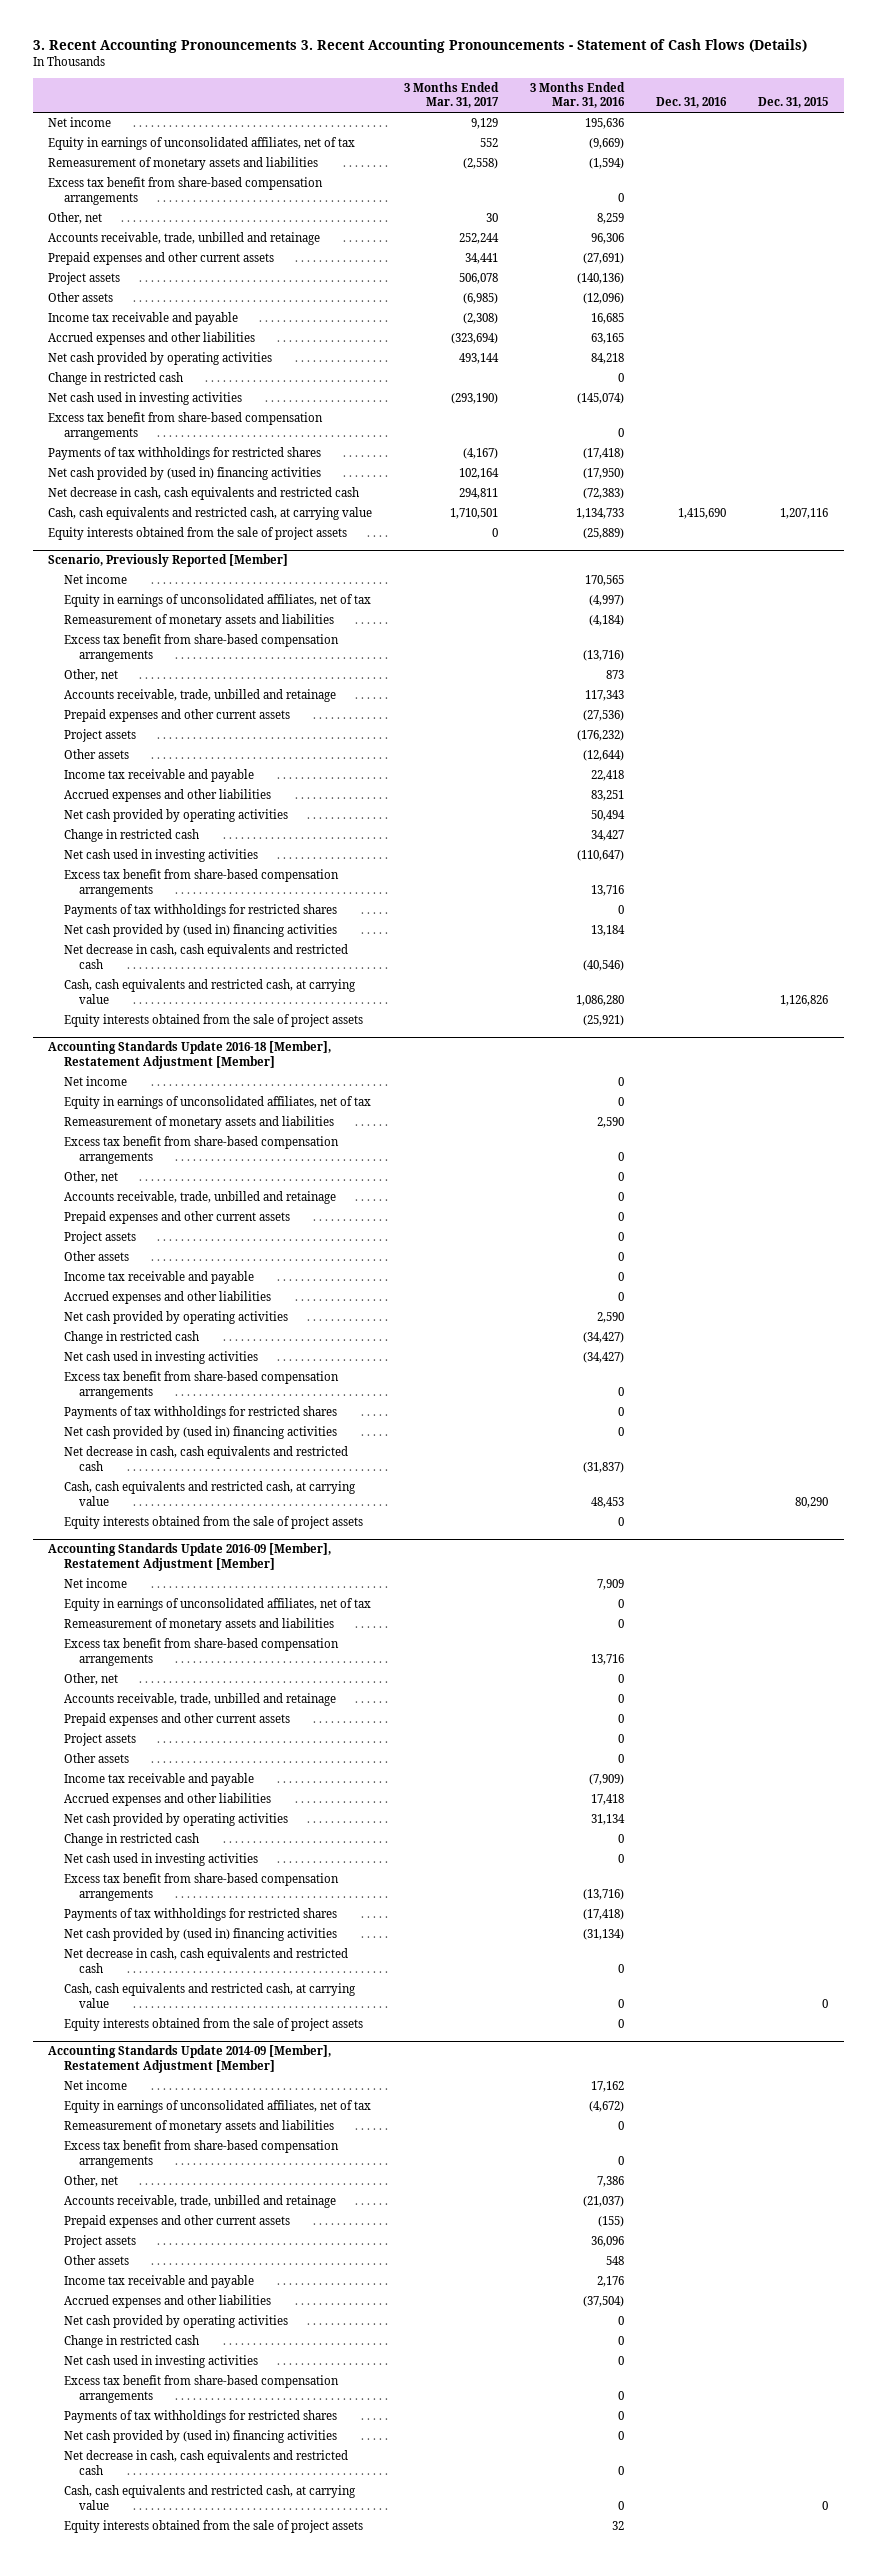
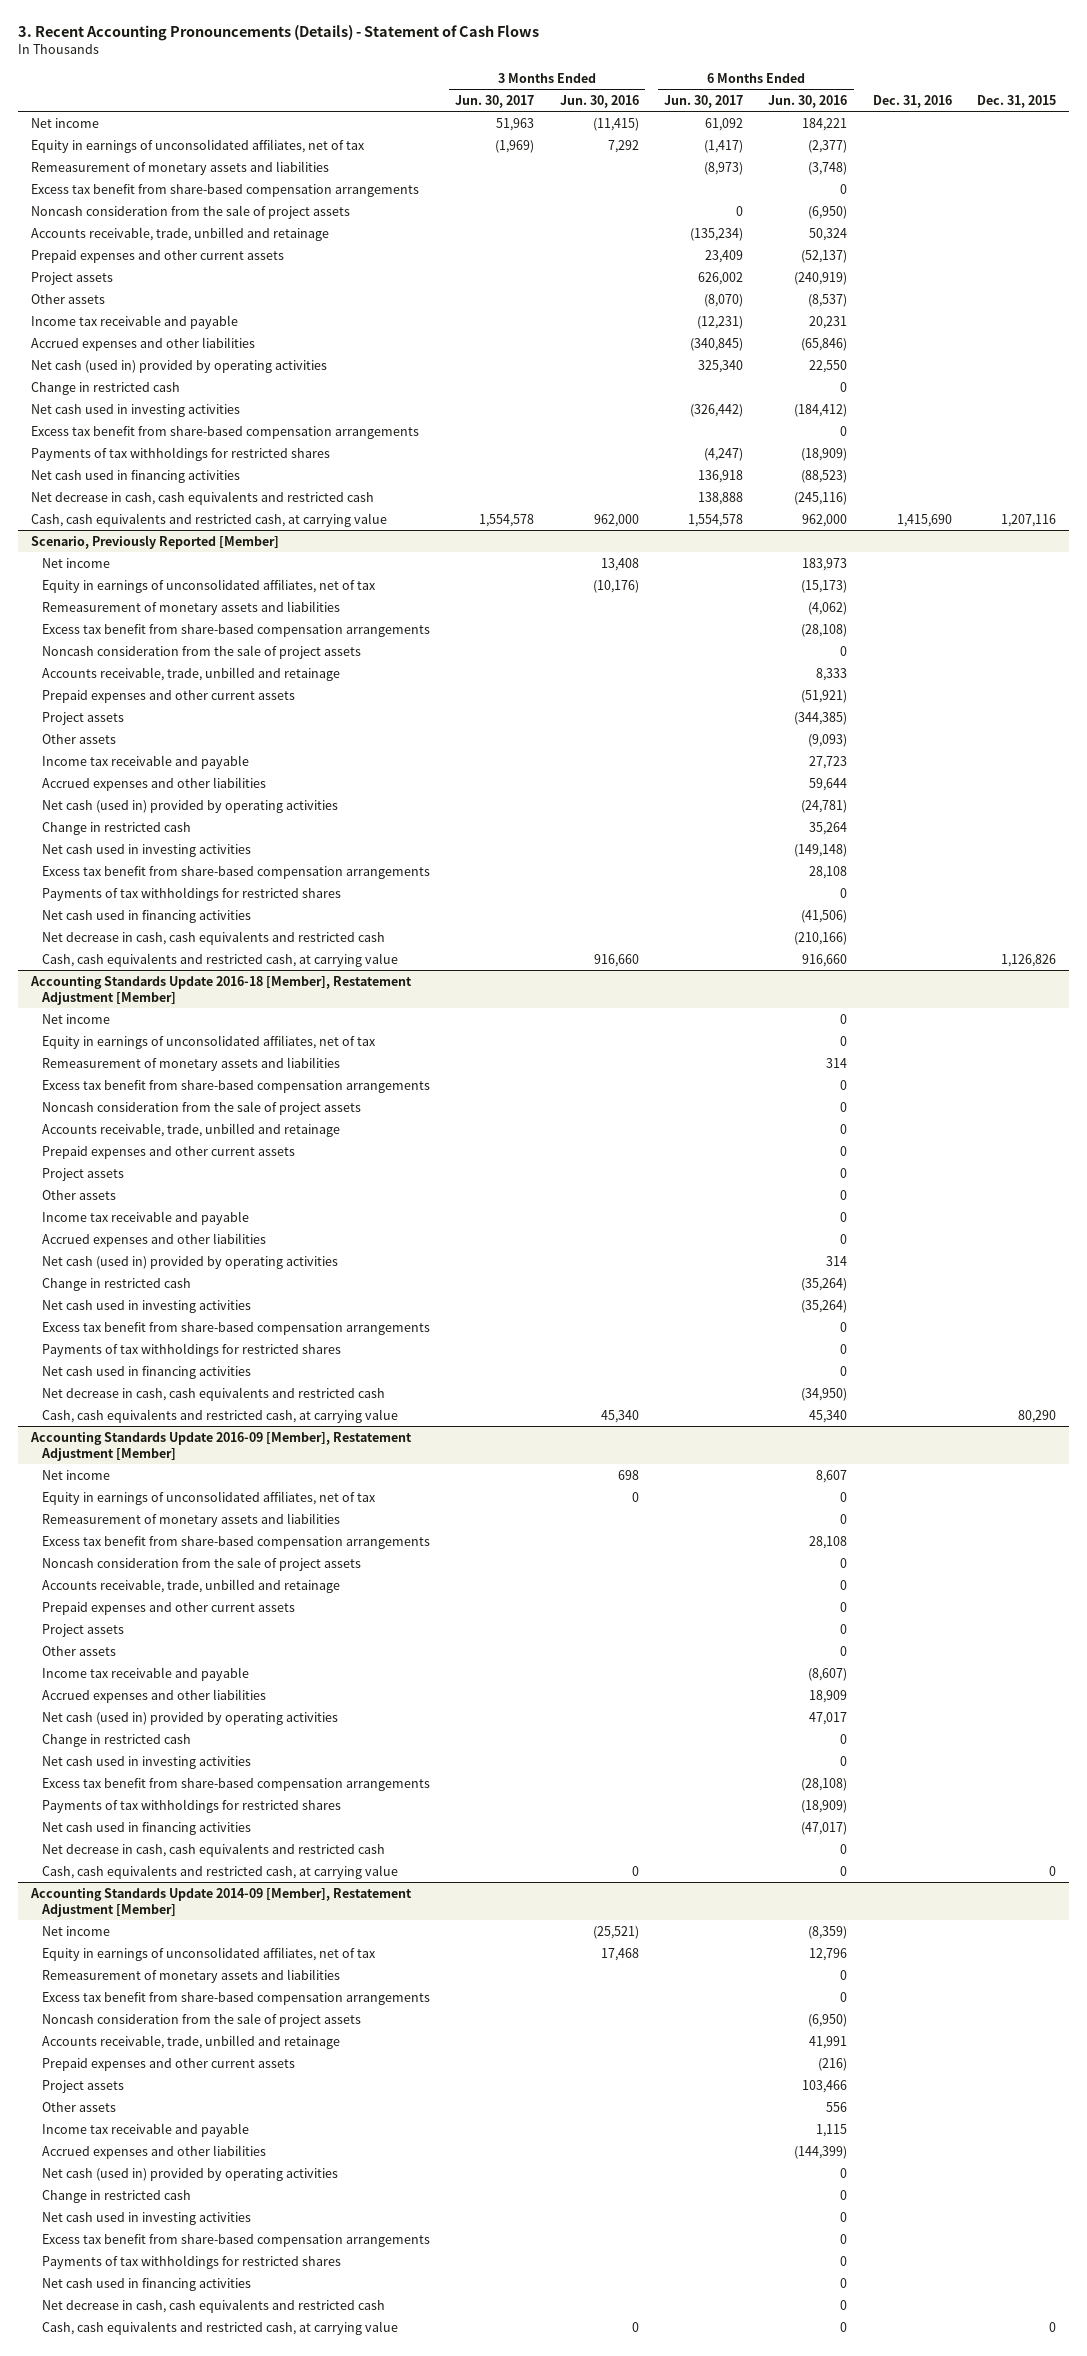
- 3. Recent Accounting Pronouncements 3. Recent Accounting Pronouncements - Statement of Cash Flows (Details)
+ 3. Recent Accounting Pronouncements (Details) - Statement of Cash Flows
- | 3 Months Ended Mar. 31, 2017 | 3 Months Ended Mar. 31, 2016 | Dec. 31, 2016 | Dec. 31, 2015
+ | 3 Months Ended Jun. 30, 2017 | 3 Months Ended Jun. 30, 2016 | 6 Months Ended Jun. 30, 2017 | 6 Months Ended Jun. 30, 2016 | Dec. 31, 2016 | Dec. 31, 2015
- Other, net | 30 | 8,259 | |
+ Noncash consideration from the sale of project assets | | | 0 | (6,950) | |
- Net cash provided by operating activities | 493,144 | 84,218 | |
+ Net cash (used in) provided by operating activities | | | 325,340 | 22,550 | |
- Net cash provided by (used in) financing activities | 102,164 | (17,950) | |
+ Net cash used in financing activities | | | 136,918 | (88,523) | |
- Equity interests obtained from the sale of project assets | 0 | (25,889) | |
@ Scenario, Previously Reported [Member]
- Other, net | | 873 | |
+ Noncash consideration from the sale of project assets | | | | 0 | |
- Net cash provided by operating activities | | 50,494 | |
+ Net cash (used in) provided by operating activities | | | | (24,781) | |
- Net cash provided by (used in) financing activities | | 13,184 | |
+ Net cash used in financing activities | | | | (41,506) | |
- Equity interests obtained from the sale of project assets | | (25,921) | |
@ Accounting Standards Update 2016-18 [Member], Restatement Adjustment [Member]
- Other, net | | 0 | |
+ Noncash consideration from the sale of project assets | | | | 0 | |
- Net cash provided by operating activities | | 2,590 | |
+ Net cash (used in) provided by operating activities | | | | 314 | |
- Net cash provided by (used in) financing activities | | 0 | |
+ Net cash used in financing activities | | | | 0 | |
- Equity interests obtained from the sale of project assets | | 0 | |
@ Accounting Standards Update 2016-09 [Member], Restatement Adjustment [Member]
- Other, net | | 0 | |
+ Noncash consideration from the sale of project assets | | | | 0 | |
- Net cash provided by operating activities | | 31,134 | |
+ Net cash (used in) provided by operating activities | | | | 47,017 | |
- Net cash provided by (used in) financing activities | | (31,134) | |
+ Net cash used in financing activities | | | | (47,017) | |
- Equity interests obtained from the sale of project assets | | 0 | |
@ Accounting Standards Update 2014-09 [Member], Restatement Adjustment [Member]
- Other, net | | 7,386 | |
+ Noncash consideration from the sale of project assets | | | | (6,950) | |
- Net cash provided by operating activities | | 0 | |
+ Net cash (used in) provided by operating activities | | | | 0 | |
- Net cash provided by (used in) financing activities | | 0 | |
+ Net cash used in financing activities | | | | 0 | |
- Equity interests obtained from the sale of project assets | | 32 | |

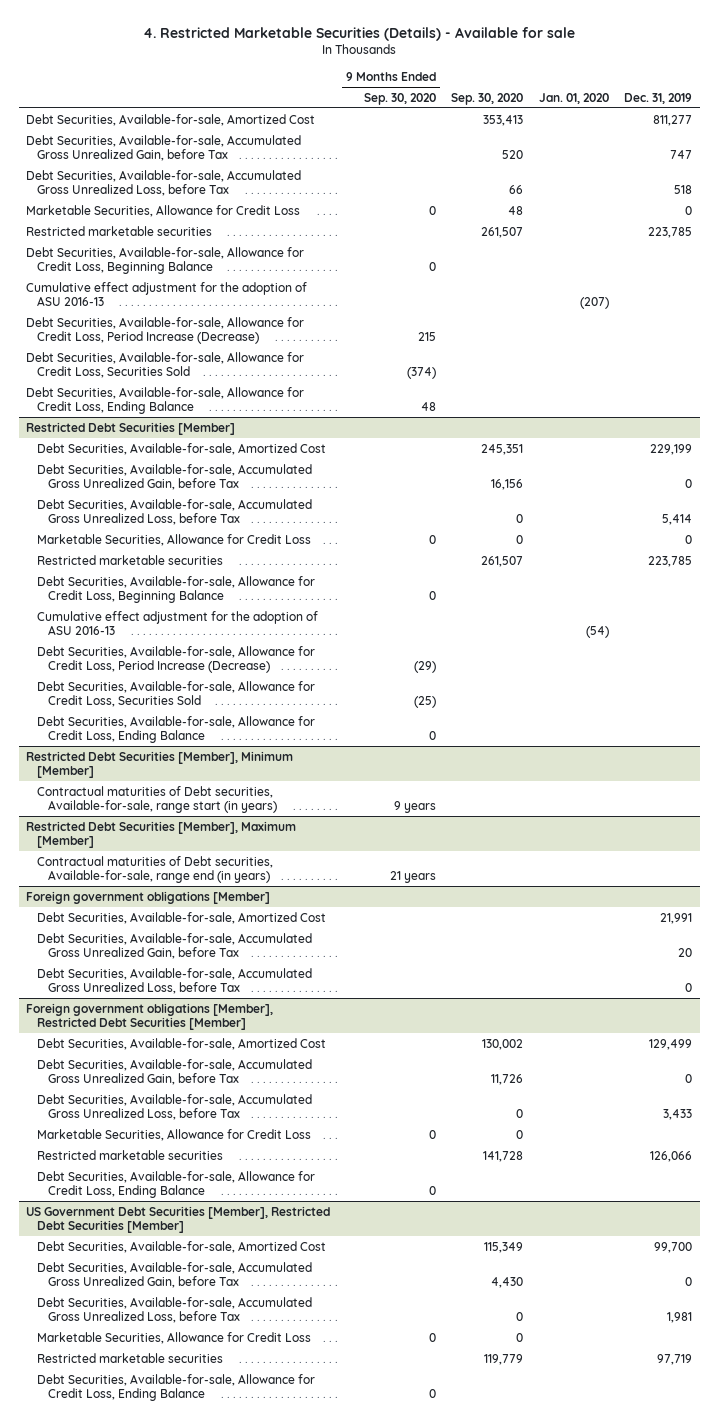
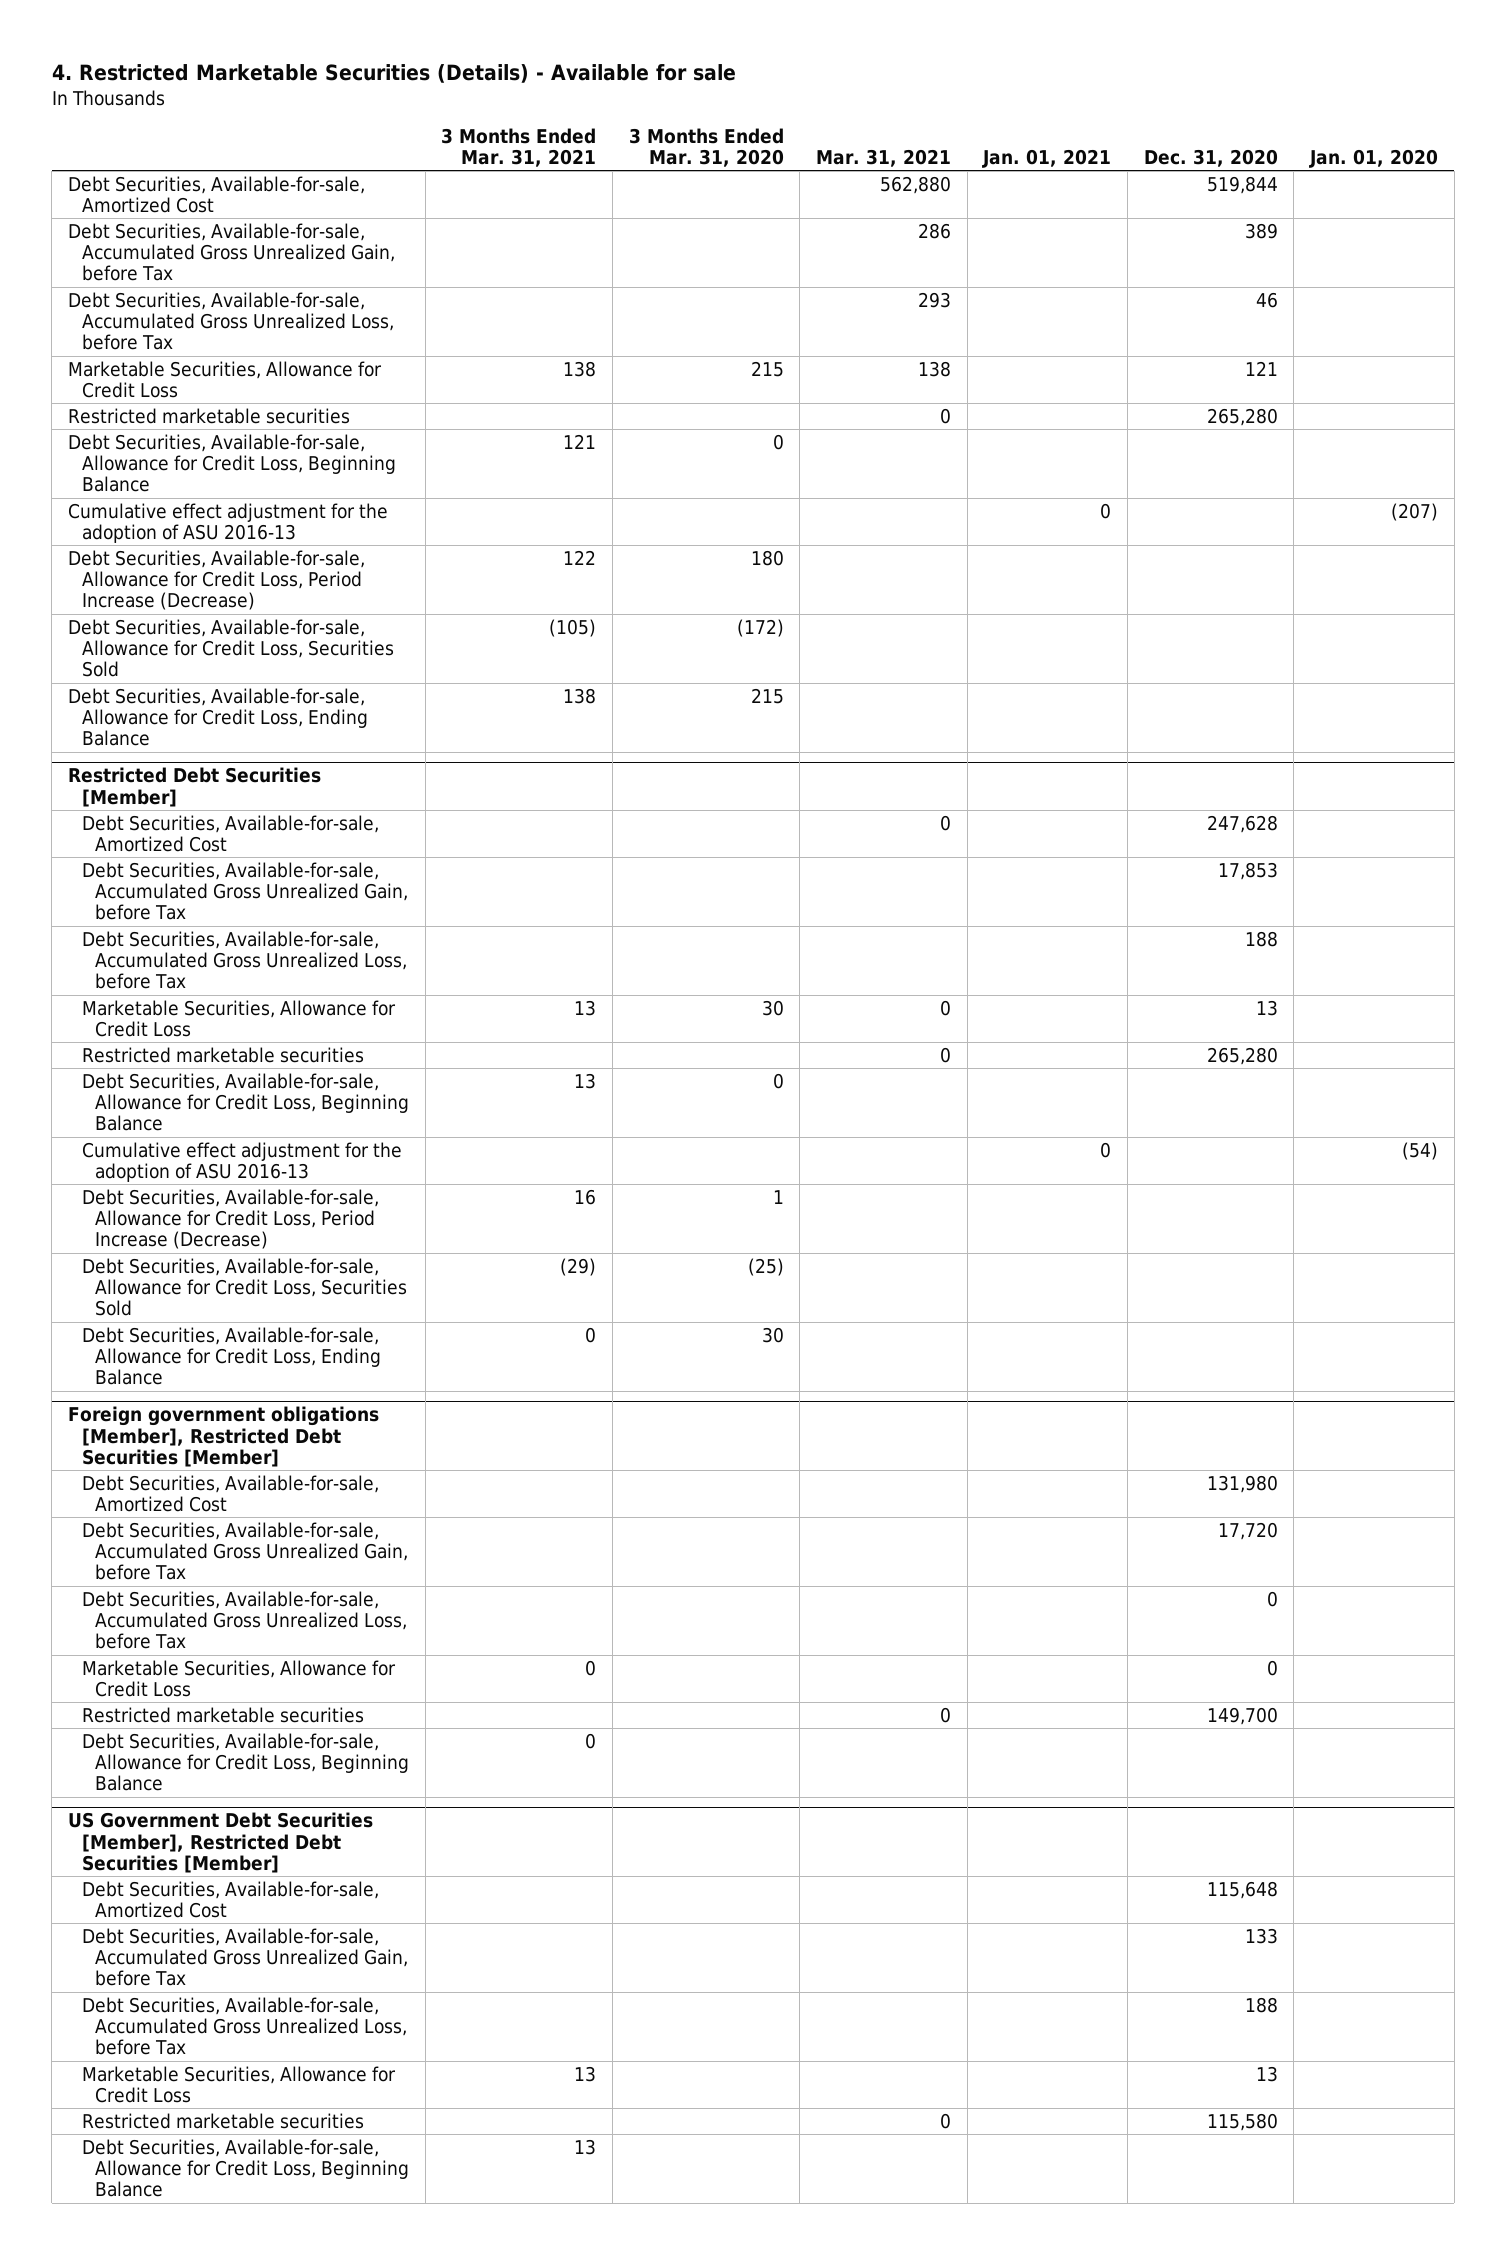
- | 9 Months Ended Sep. 30, 2020 | Sep. 30, 2020 | Jan. 01, 2020 | Dec. 31, 2019
+ | 3 Months Ended Mar. 31, 2021 | 3 Months Ended Mar. 31, 2020 | Mar. 31, 2021 | Jan. 01, 2021 | Dec. 31, 2020 | Jan. 01, 2020
- Restricted Debt Securities [Member], Minimum [Member]
- Contractual maturities of Debt securities, Available-for-sale, range start (in years) | 9 years | | |
- Restricted Debt Securities [Member], Maximum [Member]
- Contractual maturities of Debt securities, Available-for-sale, range end (in years) | 21 years | | |
- Foreign government obligations [Member]
- Debt Securities, Available-for-sale, Amortized Cost | | | | 21,991
- Debt Securities, Available-for-sale, Accumulated Gross Unrealized Gain, before Tax | | | | 20
- Debt Securities, Available-for-sale, Accumulated Gross Unrealized Loss, before Tax | | | | 0
@ Foreign government obligations [Member], Restricted Debt Securities [Member]
- Debt Securities, Available-for-sale, Allowance for Credit Loss, Ending Balance | 0 | | |
+ Debt Securities, Available-for-sale, Allowance for Credit Loss, Beginning Balance | 0 | | | | |
@ US Government Debt Securities [Member], Restricted Debt Securities [Member]
- Debt Securities, Available-for-sale, Allowance for Credit Loss, Ending Balance | 0 | | |
+ Debt Securities, Available-for-sale, Allowance for Credit Loss, Beginning Balance | 13 | | | | |

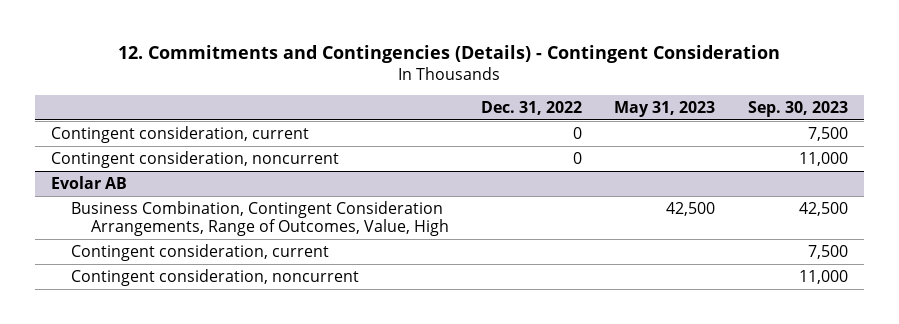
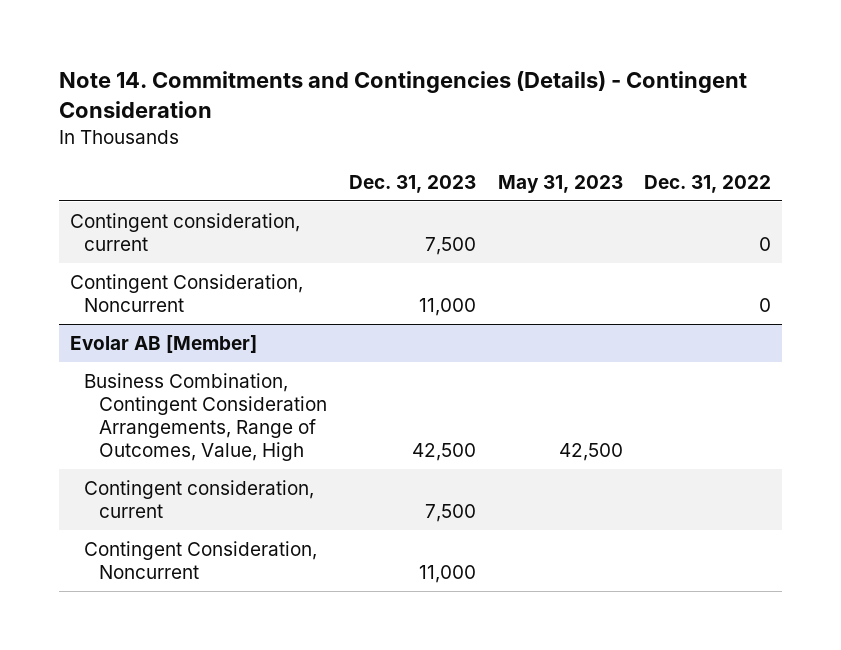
- 12. Commitments and Contingencies (Details) - Contingent Consideration
+ Note 14. Commitments and Contingencies (Details) - Contingent Consideration
- | Dec. 31, 2022 | May 31, 2023 | Sep. 30, 2023
+ | Dec. 31, 2023 | May 31, 2023 | Dec. 31, 2022
- Contingent consideration, noncurrent | 0 | | 11,000
- Evolar AB
+ Contingent Consideration, Noncurrent | 11,000 | | 0
+ Evolar AB [Member]
- Contingent consideration, noncurrent | | | 11,000
+ Contingent Consideration, Noncurrent | 11,000 | |

